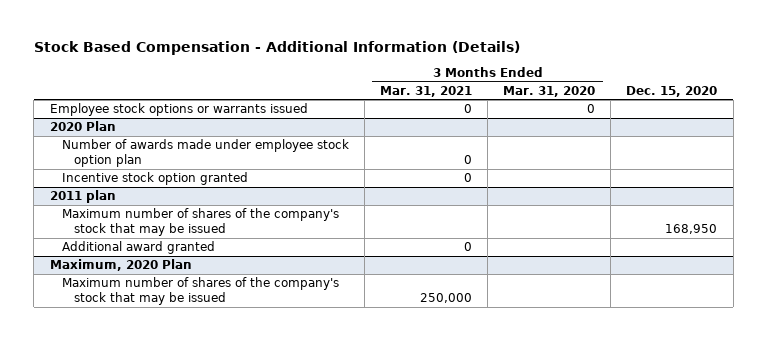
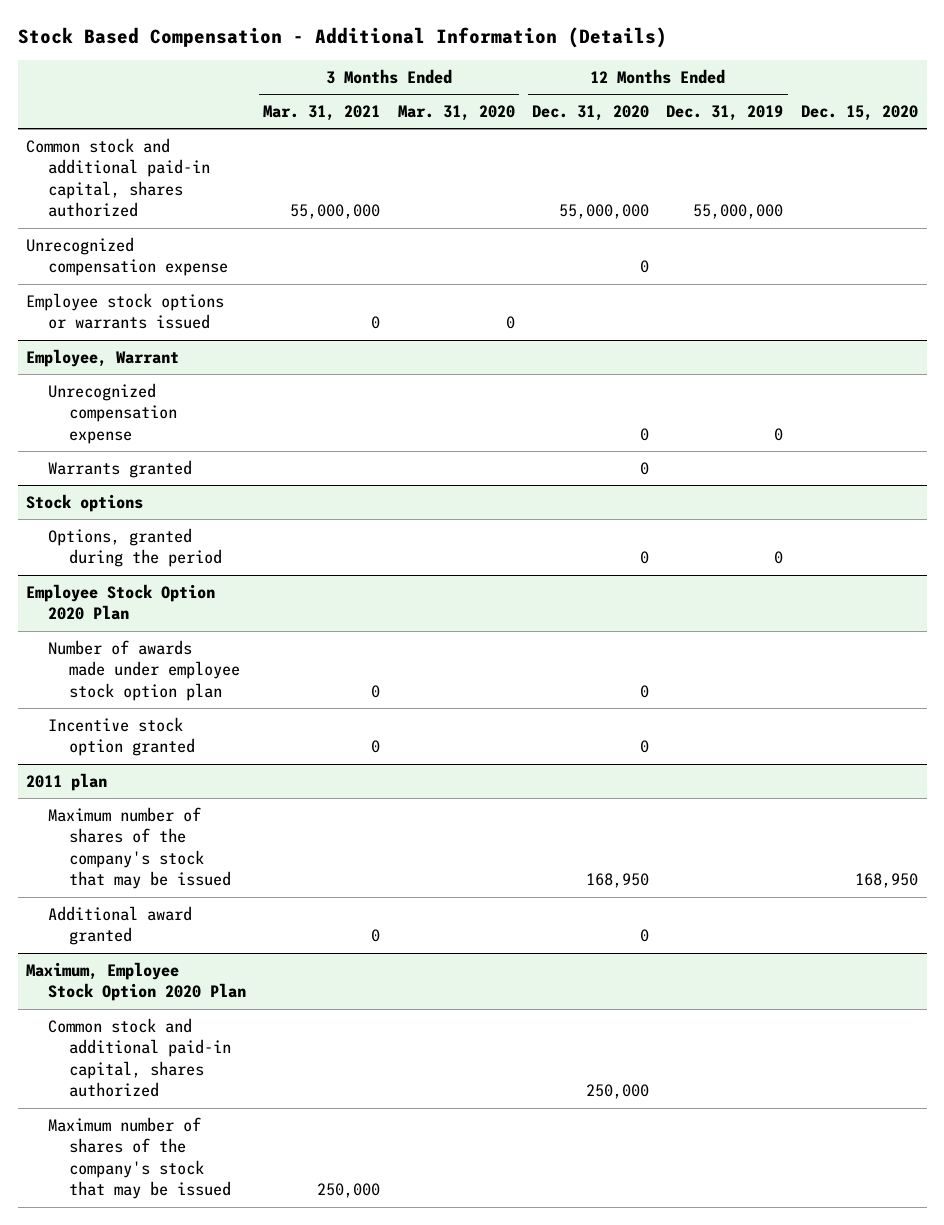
- | 3 Months Ended Mar. 31, 2021 | 3 Months Ended Mar. 31, 2020 | Dec. 15, 2020
+ | 3 Months Ended Mar. 31, 2021 | 3 Months Ended Mar. 31, 2020 | 12 Months Ended Dec. 31, 2020 | 12 Months Ended Dec. 31, 2019 | Dec. 15, 2020
+ Common stock and additional paid-in capital, shares authorized | 55,000,000 | | 55,000,000 | 55,000,000 |
+ Unrecognized compensation expense | | | 0 | |
- 2020 Plan
+ Employee, Warrant
+ Unrecognized compensation expense | | | 0 | 0 |
+ Warrants granted | | | 0 | |
+ Stock options
+ Options, granted during the period | | | 0 | 0 |
+ Employee Stock Option 2020 Plan
- Maximum, 2020 Plan
+ Maximum, Employee Stock Option 2020 Plan
+ Common stock and additional paid-in capital, shares authorized | | | 250,000 | |

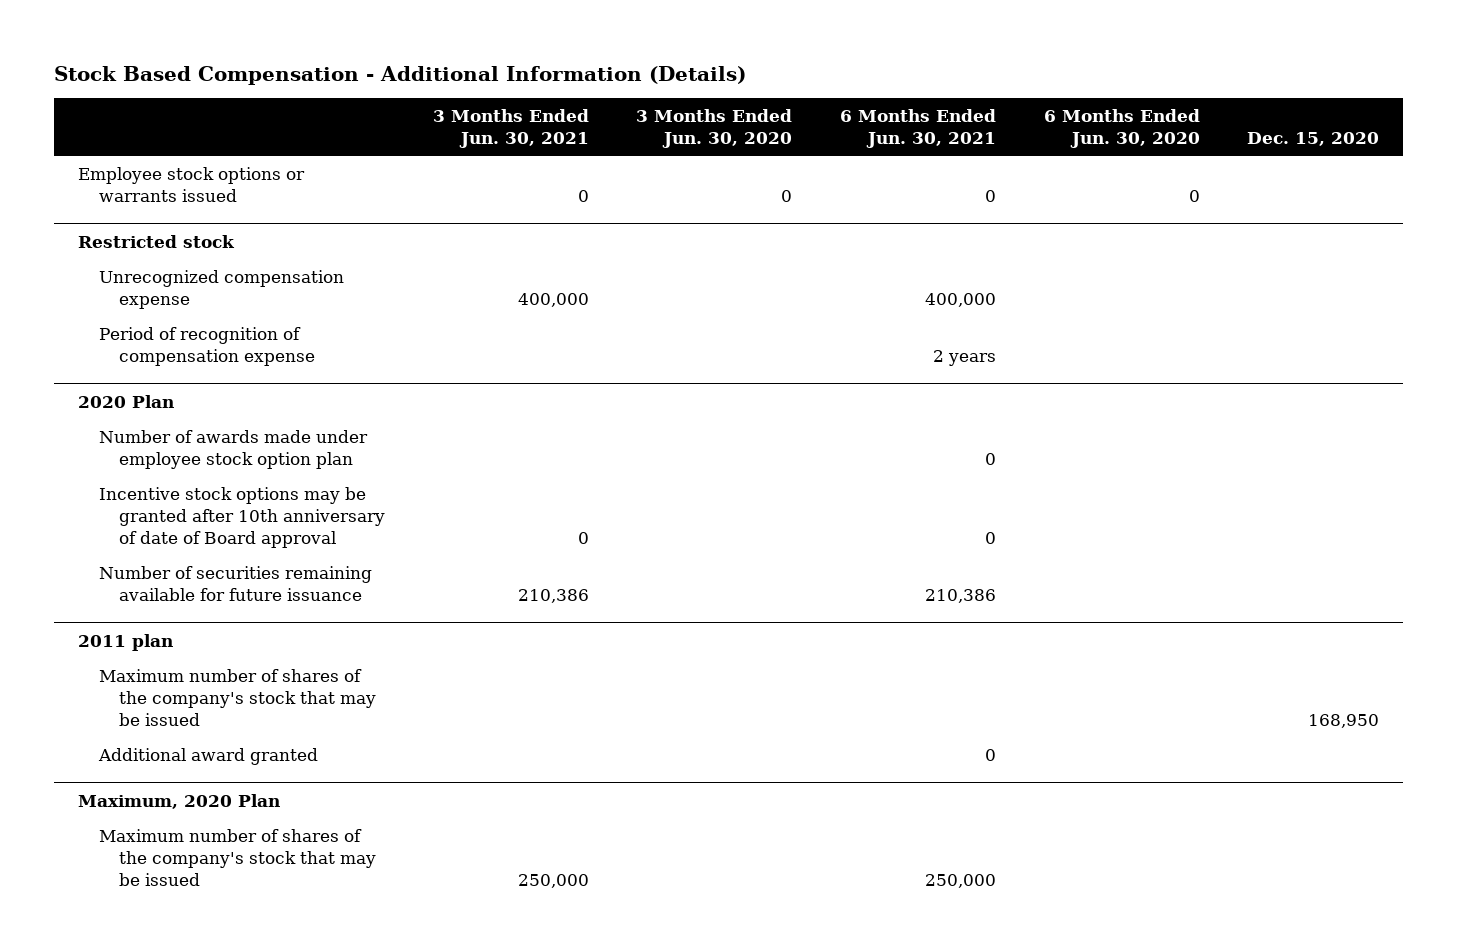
- | 3 Months Ended Mar. 31, 2021 | 3 Months Ended Mar. 31, 2020 | 12 Months Ended Dec. 31, 2020 | 12 Months Ended Dec. 31, 2019 | Dec. 15, 2020
+ | 3 Months Ended Jun. 30, 2021 | 3 Months Ended Jun. 30, 2020 | 6 Months Ended Jun. 30, 2021 | 6 Months Ended Jun. 30, 2020 | Dec. 15, 2020
- Common stock and additional paid-in capital, shares authorized | 55,000,000 | | 55,000,000 | 55,000,000 |
- Unrecognized compensation expense | | | 0 | |
- Employee, Warrant
- Unrecognized compensation expense | | | 0 | 0 |
- Warrants granted | | | 0 | |
- Stock options
- Options, granted during the period | | | 0 | 0 |
- Employee Stock Option 2020 Plan
+ Restricted stock
+ Unrecognized compensation expense | 400,000 | | 400,000 | |
+ Period of recognition of compensation expense | | | 2 years | |
+ 2020 Plan
- Incentive stock option granted | 0 | | 0 | |
+ Incentive stock options may be granted after 10th anniversary of date of Board approval | 0 | | 0 | |
+ Number of securities remaining available for future issuance | 210,386 | | 210,386 | |
- Maximum, Employee Stock Option 2020 Plan
- Common stock and additional paid-in capital, shares authorized | | | 250,000 | |
+ Maximum, 2020 Plan

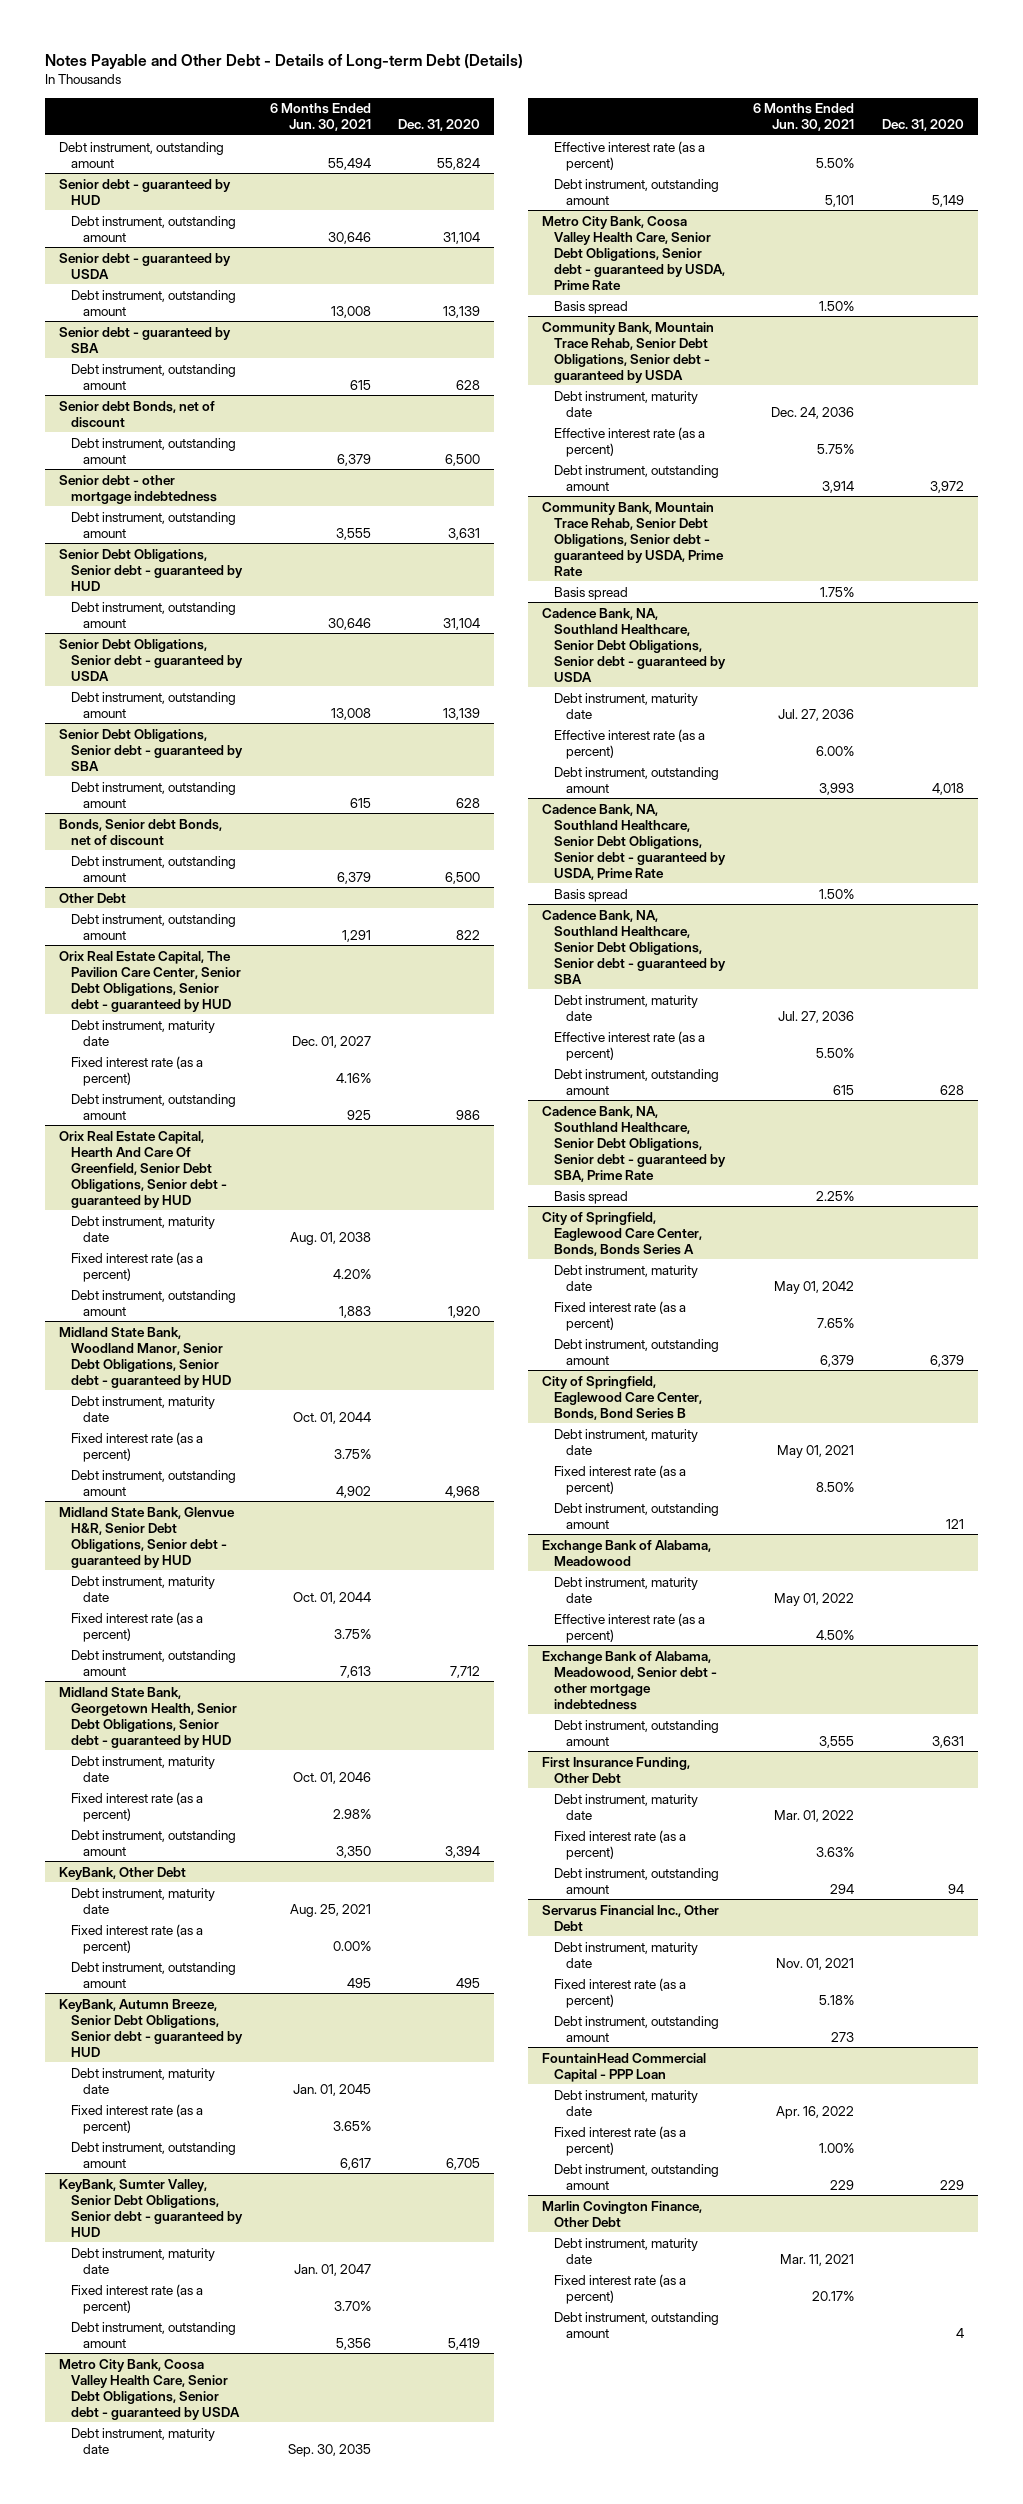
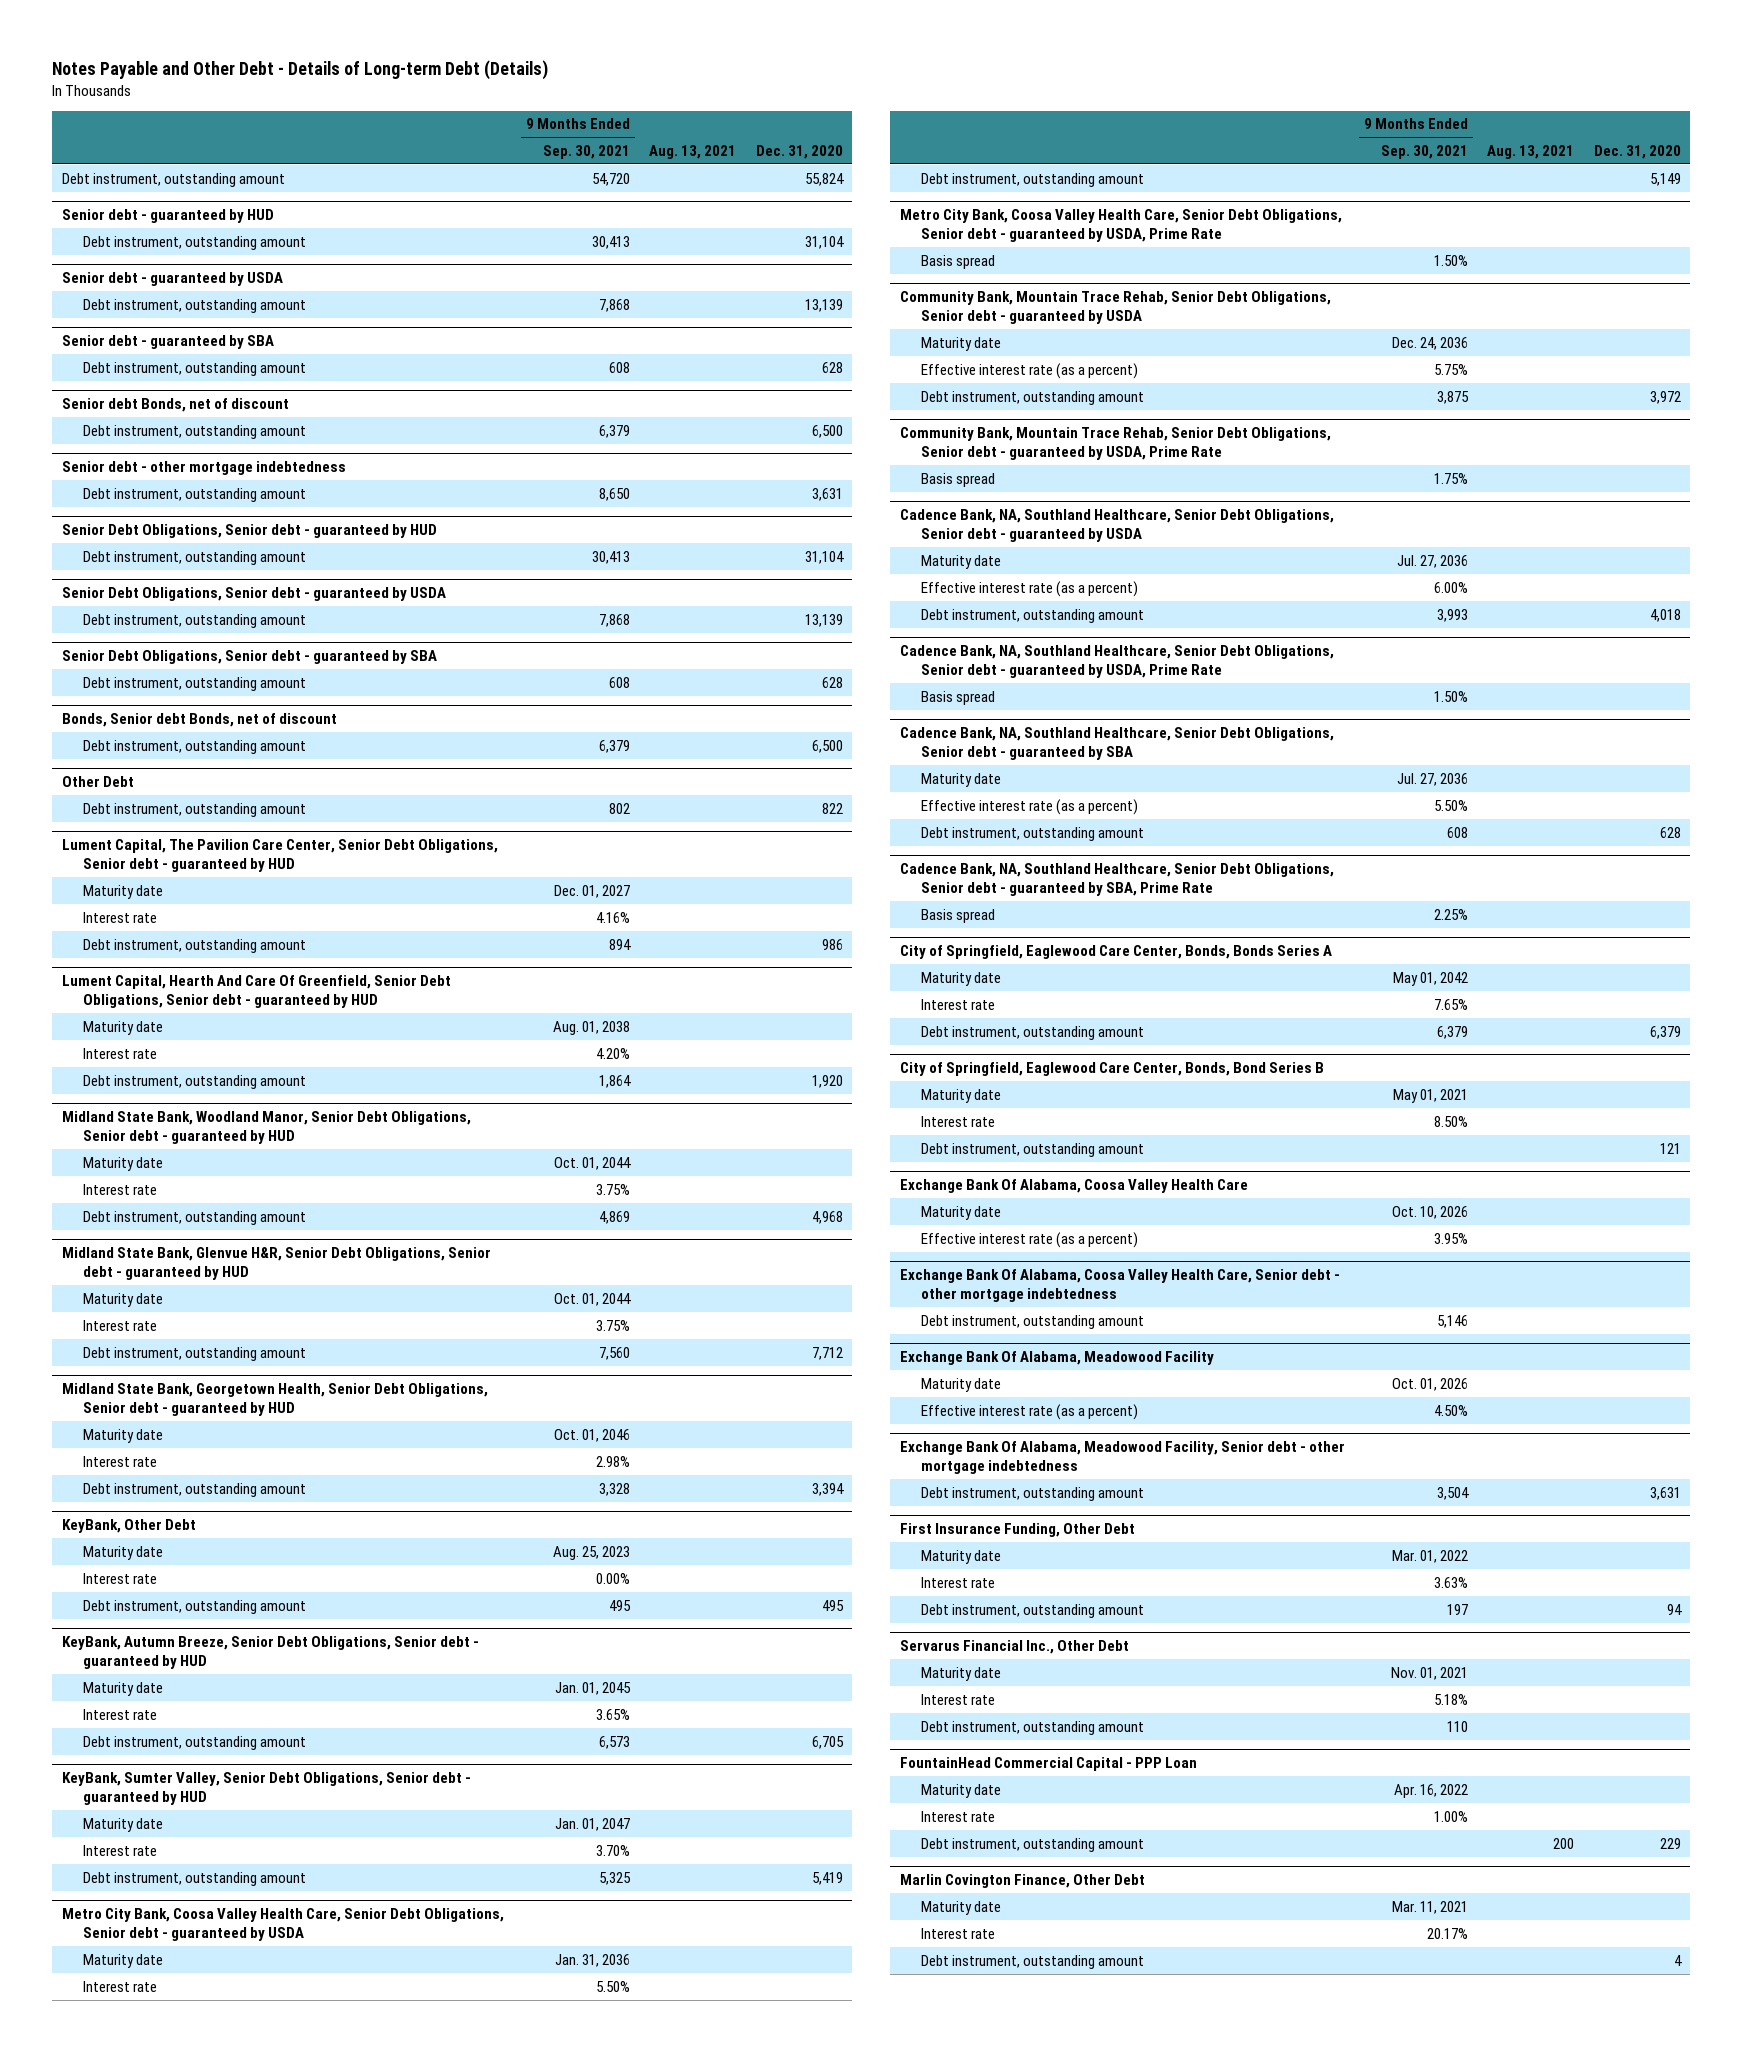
- | 6 Months Ended Jun. 30, 2021 | Dec. 31, 2020
+ | 9 Months Ended Sep. 30, 2021 | Aug. 13, 2021 | Dec. 31, 2020
- Orix Real Estate Capital, The Pavilion Care Center, Senior Debt Obligations, Senior debt - guaranteed by HUD
- Debt instrument, maturity date | Dec. 01, 2027 |
- Fixed interest rate (as a percent) | 4.16% |
+ Lument Capital, The Pavilion Care Center, Senior Debt Obligations, Senior debt - guaranteed by HUD
+ Maturity date | Dec. 01, 2027 | |
+ Interest rate | 4.16% | |
- Orix Real Estate Capital, Hearth And Care Of Greenfield, Senior Debt Obligations, Senior debt - guaranteed by HUD
- Debt instrument, maturity date | Aug. 01, 2038 |
- Fixed interest rate (as a percent) | 4.20% |
+ Lument Capital, Hearth And Care Of Greenfield, Senior Debt Obligations, Senior debt - guaranteed by HUD
+ Maturity date | Aug. 01, 2038 | |
+ Interest rate | 4.20% | |
@ Midland State Bank, Woodland Manor, Senior Debt Obligations, Senior debt - guaranteed by HUD
- Debt instrument, maturity date | Oct. 01, 2044 |
- Fixed interest rate (as a percent) | 3.75% |
+ Maturity date | Oct. 01, 2044 | |
+ Interest rate | 3.75% | |
@ Midland State Bank, Glenvue H&R, Senior Debt Obligations, Senior debt - guaranteed by HUD
- Debt instrument, maturity date | Oct. 01, 2044 |
- Fixed interest rate (as a percent) | 3.75% |
+ Maturity date | Oct. 01, 2044 | |
+ Interest rate | 3.75% | |
@ Midland State Bank, Georgetown Health, Senior Debt Obligations, Senior debt - guaranteed by HUD
- Debt instrument, maturity date | Oct. 01, 2046 |
- Fixed interest rate (as a percent) | 2.98% |
+ Maturity date | Oct. 01, 2046 | |
+ Interest rate | 2.98% | |
@ KeyBank, Other Debt
- Debt instrument, maturity date | Aug. 25, 2021 |
- Fixed interest rate (as a percent) | 0.00% |
+ Maturity date | Aug. 25, 2023 | |
+ Interest rate | 0.00% | |
@ KeyBank, Autumn Breeze, Senior Debt Obligations, Senior debt - guaranteed by HUD
- Debt instrument, maturity date | Jan. 01, 2045 |
- Fixed interest rate (as a percent) | 3.65% |
+ Maturity date | Jan. 01, 2045 | |
+ Interest rate | 3.65% | |
@ KeyBank, Sumter Valley, Senior Debt Obligations, Senior debt - guaranteed by HUD
- Debt instrument, maturity date | Jan. 01, 2047 |
- Fixed interest rate (as a percent) | 3.70% |
+ Maturity date | Jan. 01, 2047 | |
+ Interest rate | 3.70% | |
@ Metro City Bank, Coosa Valley Health Care, Senior Debt Obligations, Senior debt - guaranteed by USDA
- Debt instrument, maturity date | Sep. 30, 2035 |
- Effective interest rate (as a percent) | 5.50% |
+ Maturity date | Jan. 31, 2036 | |
+ Interest rate | 5.50% | |
@ Community Bank, Mountain Trace Rehab, Senior Debt Obligations, Senior debt - guaranteed by USDA
- Debt instrument, maturity date | Dec. 24, 2036 |
+ Maturity date | Dec. 24, 2036 | |
@ Cadence Bank, NA, Southland Healthcare, Senior Debt Obligations, Senior debt - guaranteed by USDA
- Debt instrument, maturity date | Jul. 27, 2036 |
+ Maturity date | Jul. 27, 2036 | |
@ Cadence Bank, NA, Southland Healthcare, Senior Debt Obligations, Senior debt - guaranteed by SBA
- Debt instrument, maturity date | Jul. 27, 2036 |
+ Maturity date | Jul. 27, 2036 | |
@ City of Springfield, Eaglewood Care Center, Bonds, Bonds Series A
- Debt instrument, maturity date | May 01, 2042 |
- Fixed interest rate (as a percent) | 7.65% |
+ Maturity date | May 01, 2042 | |
+ Interest rate | 7.65% | |
@ City of Springfield, Eaglewood Care Center, Bonds, Bond Series B
- Debt instrument, maturity date | May 01, 2021 |
- Fixed interest rate (as a percent) | 8.50% |
+ Maturity date | May 01, 2021 | |
+ Interest rate | 8.50% | |
- Exchange Bank of Alabama, Meadowood
- Debt instrument, maturity date | May 01, 2022 |
+ Exchange Bank Of Alabama, Coosa Valley Health Care
+ Maturity date | Oct. 10, 2026 | |
+ Effective interest rate (as a percent) | 3.95% | |
+ Exchange Bank Of Alabama, Coosa Valley Health Care, Senior debt - other mortgage indebtedness
+ Debt instrument, outstanding amount | 5,146 | |
+ Exchange Bank Of Alabama, Meadowood Facility
+ Maturity date | Oct. 01, 2026 | |
- Exchange Bank of Alabama, Meadowood, Senior debt - other mortgage indebtedness
+ Exchange Bank Of Alabama, Meadowood Facility, Senior debt - other mortgage indebtedness
@ First Insurance Funding, Other Debt
- Debt instrument, maturity date | Mar. 01, 2022 |
- Fixed interest rate (as a percent) | 3.63% |
+ Maturity date | Mar. 01, 2022 | |
+ Interest rate | 3.63% | |
@ Servarus Financial Inc., Other Debt
- Debt instrument, maturity date | Nov. 01, 2021 |
- Fixed interest rate (as a percent) | 5.18% |
+ Maturity date | Nov. 01, 2021 | |
+ Interest rate | 5.18% | |
@ FountainHead Commercial Capital - PPP Loan
- Debt instrument, maturity date | Apr. 16, 2022 |
- Fixed interest rate (as a percent) | 1.00% |
+ Maturity date | Apr. 16, 2022 | |
+ Interest rate | 1.00% | |
@ Marlin Covington Finance, Other Debt
- Debt instrument, maturity date | Mar. 11, 2021 |
- Fixed interest rate (as a percent) | 20.17% |
+ Maturity date | Mar. 11, 2021 | |
+ Interest rate | 20.17% | |

